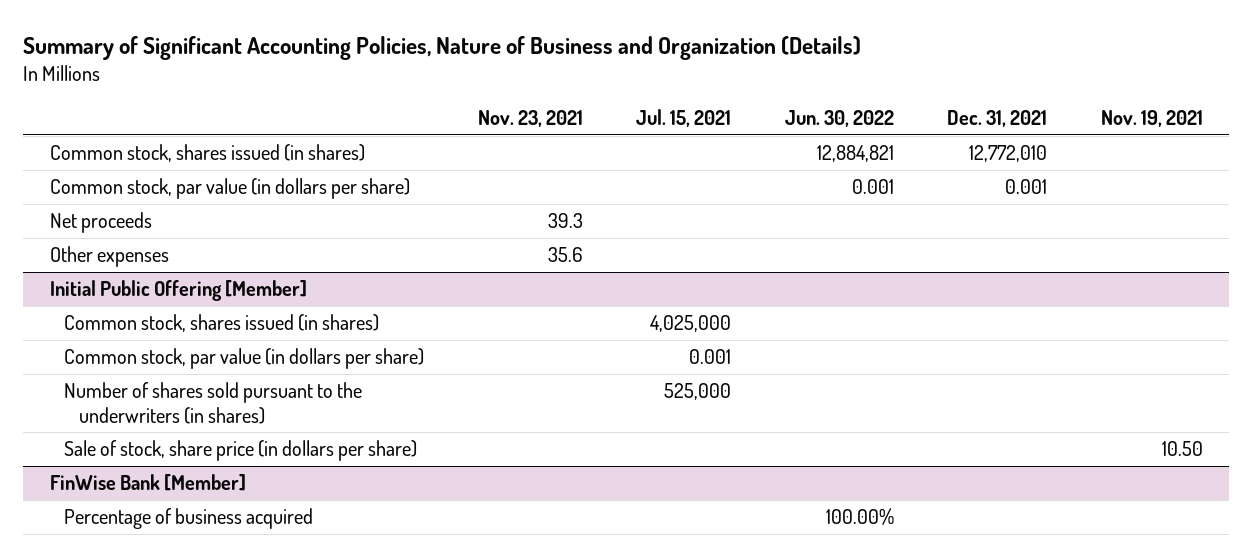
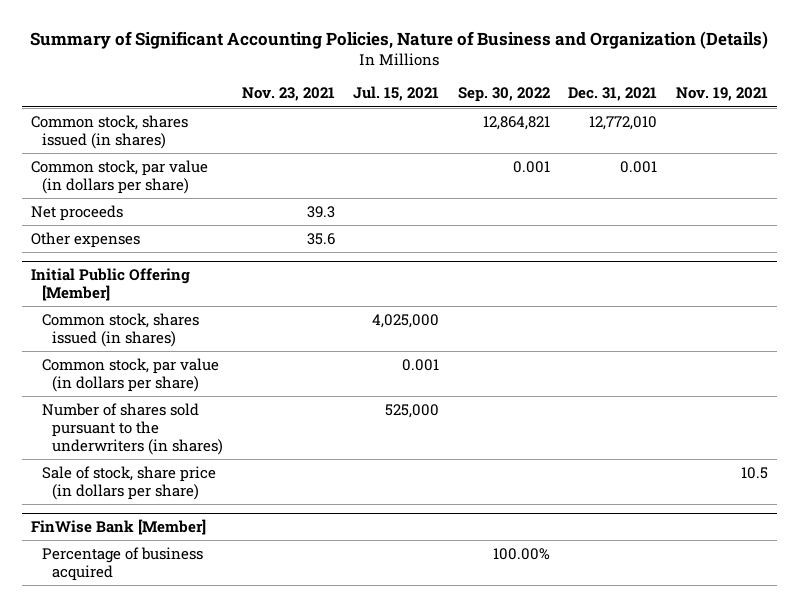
- | Nov. 23, 2021 | Jul. 15, 2021 | Jun. 30, 2022 | Dec. 31, 2021 | Nov. 19, 2021
+ | Nov. 23, 2021 | Jul. 15, 2021 | Sep. 30, 2022 | Dec. 31, 2021 | Nov. 19, 2021
@ Initial Public Offering [Member]
- Sale of stock, share price (in dollars per share) | | | | | 10.50
+ Sale of stock, share price (in dollars per share) | | | | | 10.5

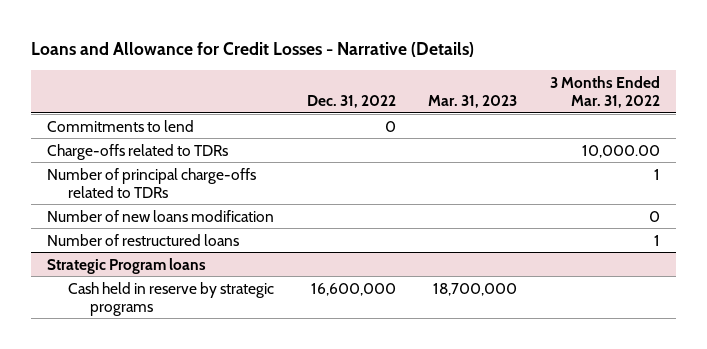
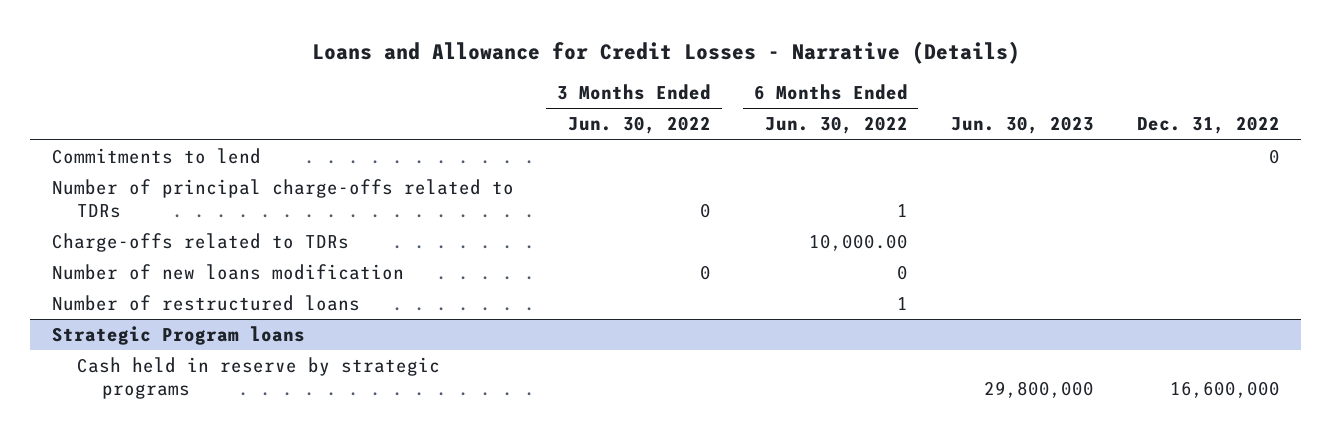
- | Dec. 31, 2022 | Mar. 31, 2023 | 3 Months Ended Mar. 31, 2022
+ | 3 Months Ended Jun. 30, 2022 | 6 Months Ended Jun. 30, 2022 | Jun. 30, 2023 | Dec. 31, 2022
moved down: Charge-offs related to TDRs | | 10,000.00 | |

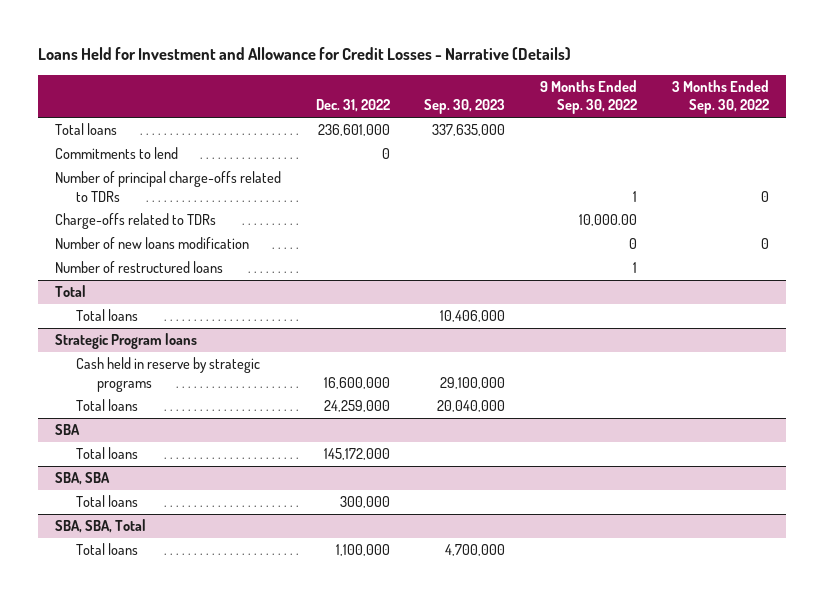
- Loans and Allowance for Credit Losses - Narrative (Details)
+ Loans Held for Investment and Allowance for Credit Losses - Narrative (Details)
- | 3 Months Ended Jun. 30, 2022 | 6 Months Ended Jun. 30, 2022 | Jun. 30, 2023 | Dec. 31, 2022
+ | Dec. 31, 2022 | Sep. 30, 2023 | 9 Months Ended Sep. 30, 2022 | 3 Months Ended Sep. 30, 2022
+ Total loans | 236,601,000 | 337,635,000 | |
+ Total
+ Total loans | | 10,406,000 | |
@ Strategic Program loans
+ Total loans | 24,259,000 | 20,040,000 | |
+ SBA
+ Total loans | 145,172,000 | | |
+ SBA, SBA
+ Total loans | 300,000 | | |
+ SBA, SBA, Total
+ Total loans | 1,100,000 | 4,700,000 | |

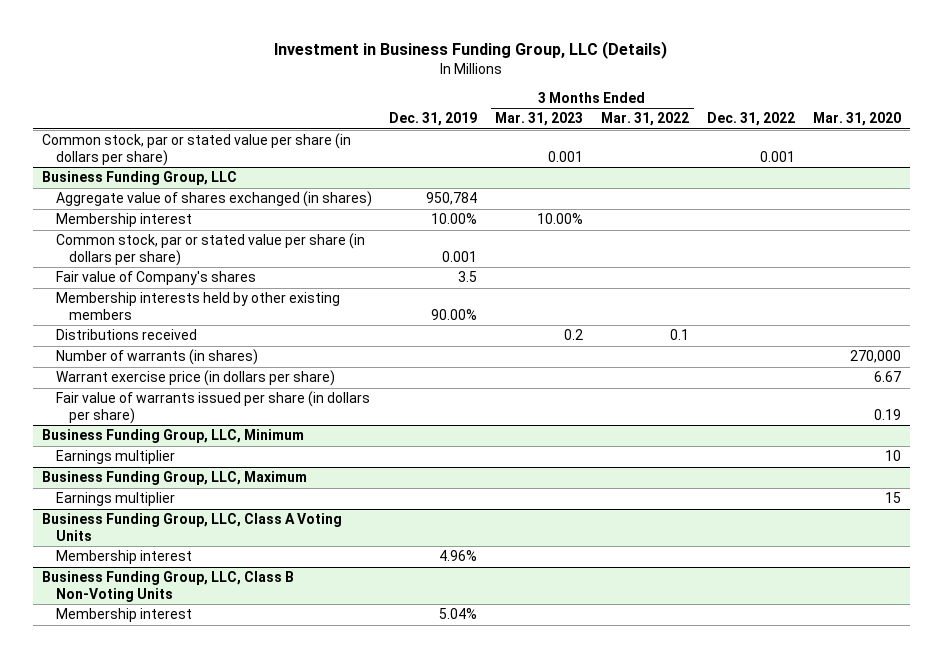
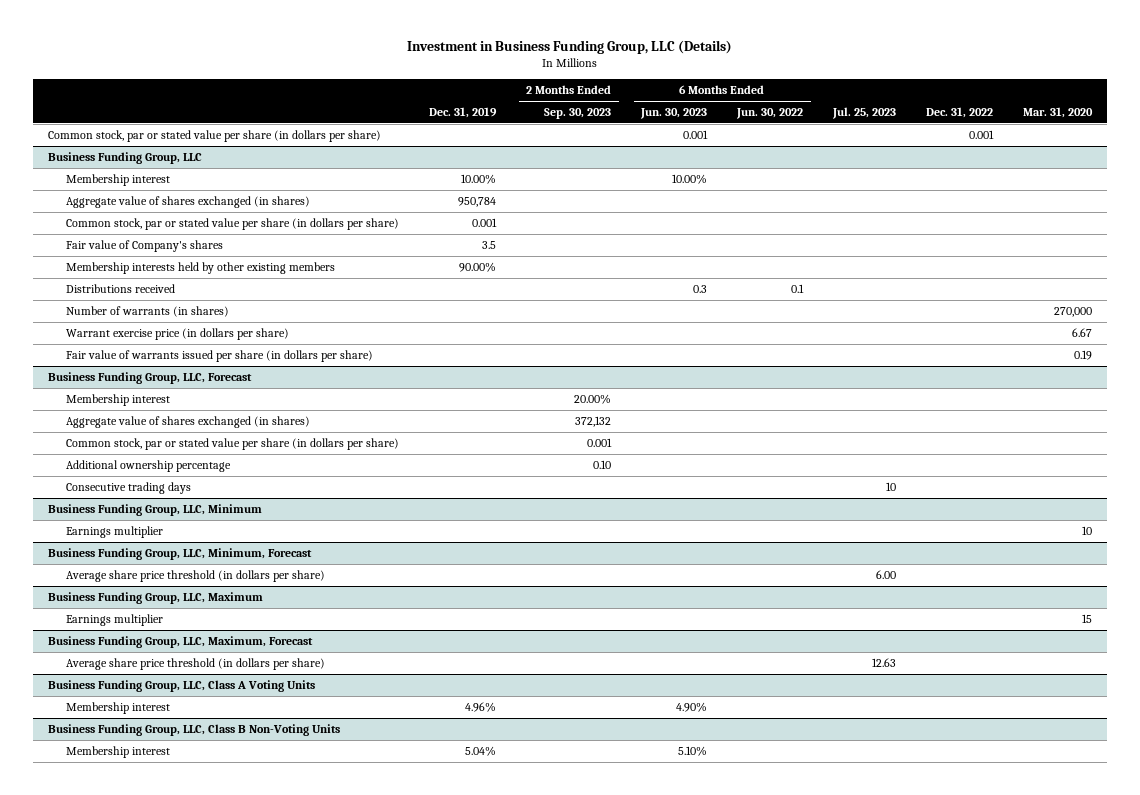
- | Dec. 31, 2019 | 3 Months Ended Mar. 31, 2023 | 3 Months Ended Mar. 31, 2022 | Dec. 31, 2022 | Mar. 31, 2020
+ | Dec. 31, 2019 | 2 Months Ended Sep. 30, 2023 | 6 Months Ended Jun. 30, 2023 | 6 Months Ended Jun. 30, 2022 | Jul. 25, 2023 | Dec. 31, 2022 | Mar. 31, 2020
@ Business Funding Group, LLC
moved down: Aggregate value of shares exchanged (in shares) | 950,784 | | | | | |
+ Business Funding Group, LLC, Forecast
+ Membership interest | | 20.00% | | | | |
+ Aggregate value of shares exchanged (in shares) | | 372,132 | | | | |
+ Common stock, par or stated value per share (in dollars per share) | | 0.001 | | | | |
+ Additional ownership percentage | | 0.10 | | | | |
+ Consecutive trading days | | | | | 10 | |
+ Business Funding Group, LLC, Minimum, Forecast
+ Average share price threshold (in dollars per share) | | | | | 6.00 | |
+ Business Funding Group, LLC, Maximum, Forecast
+ Average share price threshold (in dollars per share) | | | | | 12.63 | |

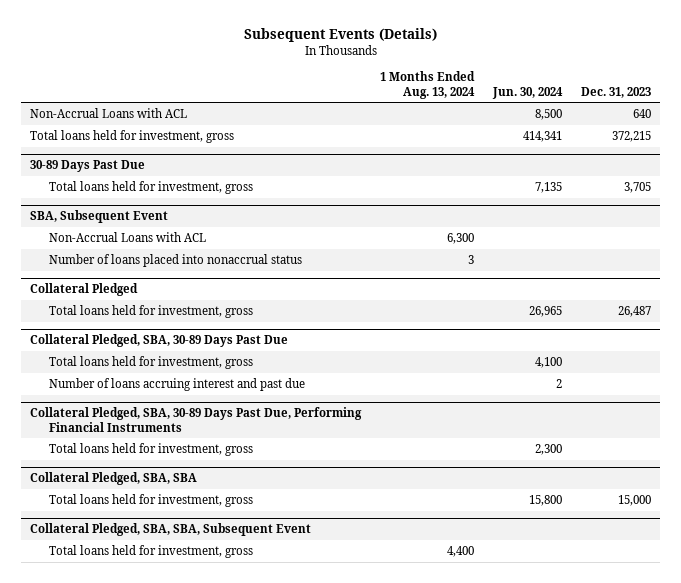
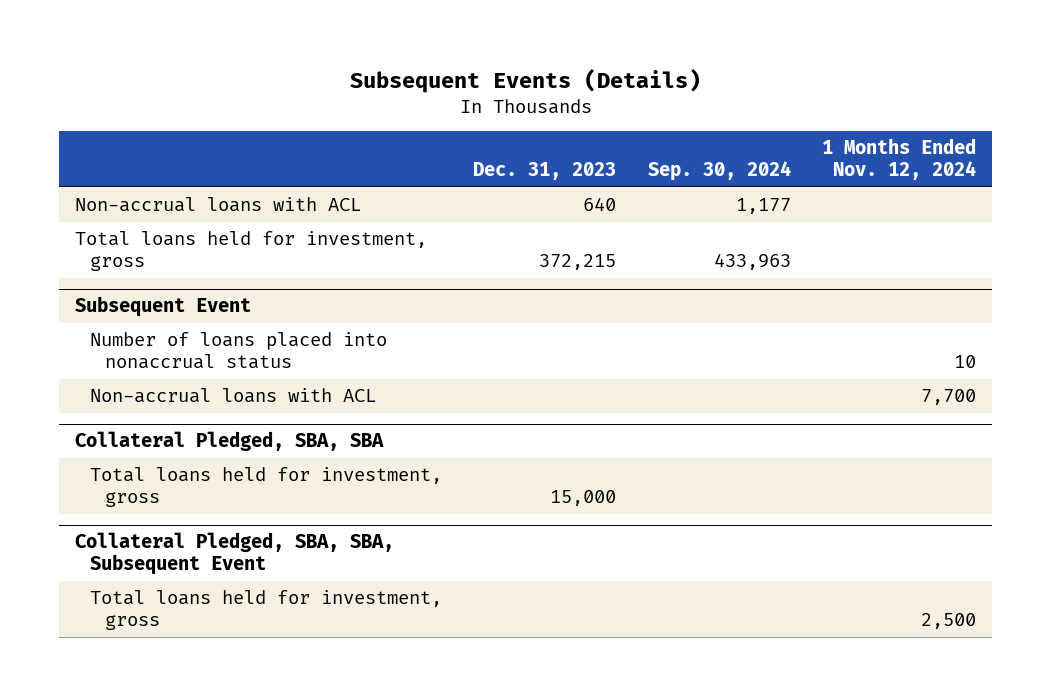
- | 1 Months Ended Aug. 13, 2024 | Jun. 30, 2024 | Dec. 31, 2023
+ | Dec. 31, 2023 | Sep. 30, 2024 | 1 Months Ended Nov. 12, 2024
- Non-Accrual Loans with ACL | | 8,500 | 640
+ Non-accrual loans with ACL | 640 | 1,177 |
- 30-89 Days Past Due
- Total loans held for investment, gross | | 7,135 | 3,705
- SBA, Subsequent Event
- Non-Accrual Loans with ACL | 6,300 | |
+ Subsequent Event
- Collateral Pledged
- Total loans held for investment, gross | | 26,965 | 26,487
- Collateral Pledged, SBA, 30-89 Days Past Due
- Total loans held for investment, gross | | 4,100 |
- Number of loans accruing interest and past due | | 2 |
- Collateral Pledged, SBA, 30-89 Days Past Due, Performing Financial Instruments
- Total loans held for investment, gross | | 2,300 |
+ Non-accrual loans with ACL | | | 7,700

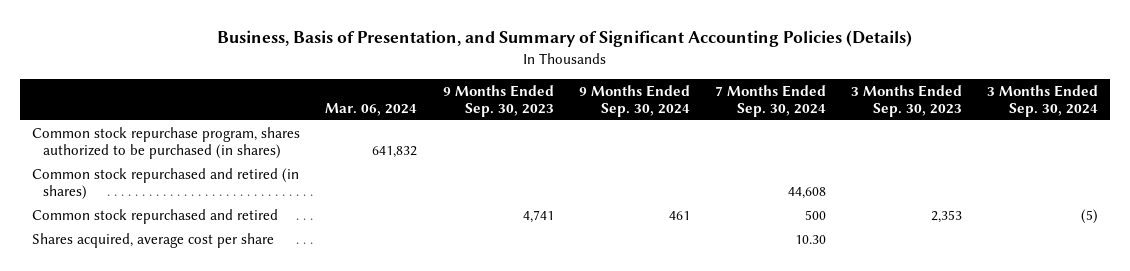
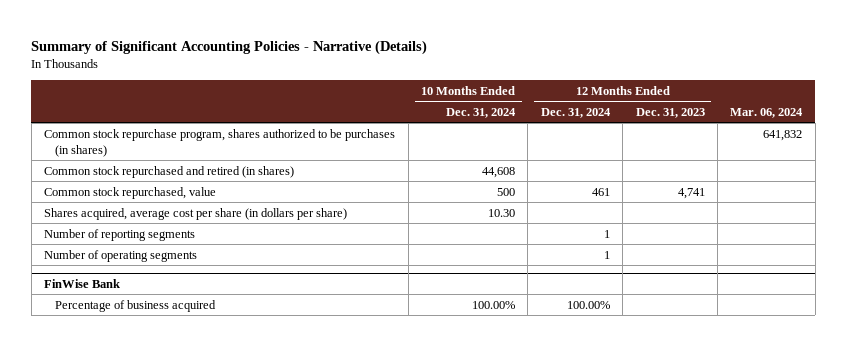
- Business, Basis of Presentation, and Summary of Significant Accounting Policies (Details)
+ Summary of Significant Accounting Policies - Narrative (Details)
- | Mar. 06, 2024 | 9 Months Ended Sep. 30, 2023 | 9 Months Ended Sep. 30, 2024 | 7 Months Ended Sep. 30, 2024 | 3 Months Ended Sep. 30, 2023 | 3 Months Ended Sep. 30, 2024
+ | 10 Months Ended Dec. 31, 2024 | 12 Months Ended Dec. 31, 2024 | 12 Months Ended Dec. 31, 2023 | Mar. 06, 2024
- Common stock repurchase program, shares authorized to be purchased (in shares) | 641,832 | | | | |
+ Common stock repurchase program, shares authorized to be purchases (in shares) | | | | 641,832
- Common stock repurchased and retired | | 4,741 | 461 | 500 | 2,353 | (5)
- Shares acquired, average cost per share | | | | 10.30 | |
+ Common stock repurchased, value | 500 | 461 | 4,741 |
+ Shares acquired, average cost per share (in dollars per share) | 10.30 | | |
+ Number of reporting segments | | 1 | |
+ Number of operating segments | | 1 | |
+ FinWise Bank
+ Percentage of business acquired | 100.00% | 100.00% | |

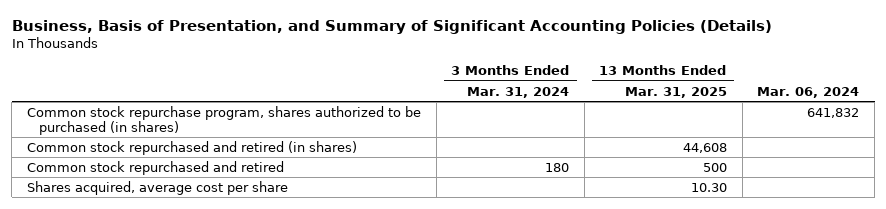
- Summary of Significant Accounting Policies - Narrative (Details)
+ Business, Basis of Presentation, and Summary of Significant Accounting Policies (Details)
- | 10 Months Ended Dec. 31, 2024 | 12 Months Ended Dec. 31, 2024 | 12 Months Ended Dec. 31, 2023 | Mar. 06, 2024
+ | 3 Months Ended Mar. 31, 2024 | 13 Months Ended Mar. 31, 2025 | Mar. 06, 2024
- Common stock repurchase program, shares authorized to be purchases (in shares) | | | | 641,832
+ Common stock repurchase program, shares authorized to be purchased (in shares) | | | 641,832
- Common stock repurchased, value | 500 | 461 | 4,741 |
- Shares acquired, average cost per share (in dollars per share) | 10.30 | | |
- Number of reporting segments | | 1 | |
- Number of operating segments | | 1 | |
- FinWise Bank
- Percentage of business acquired | 100.00% | 100.00% | |
+ Common stock repurchased and retired | 180 | 500 |
+ Shares acquired, average cost per share | | 10.30 |

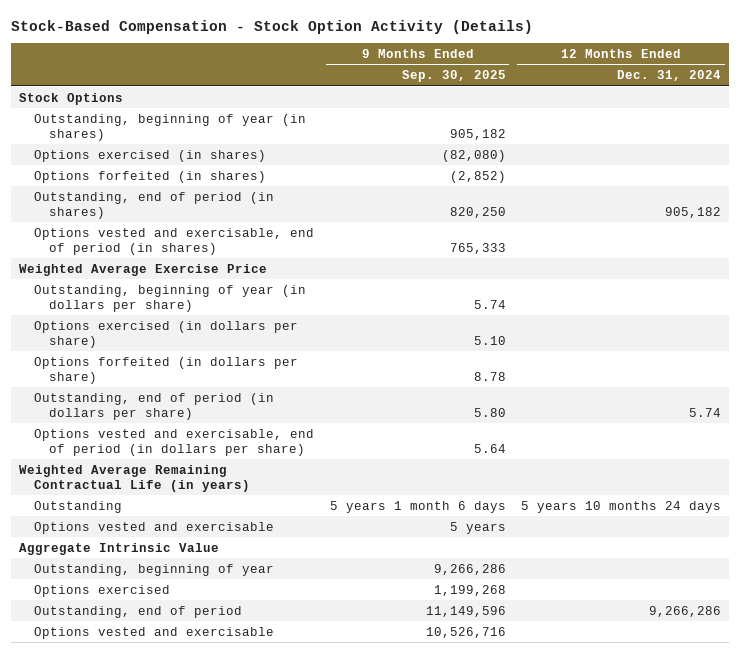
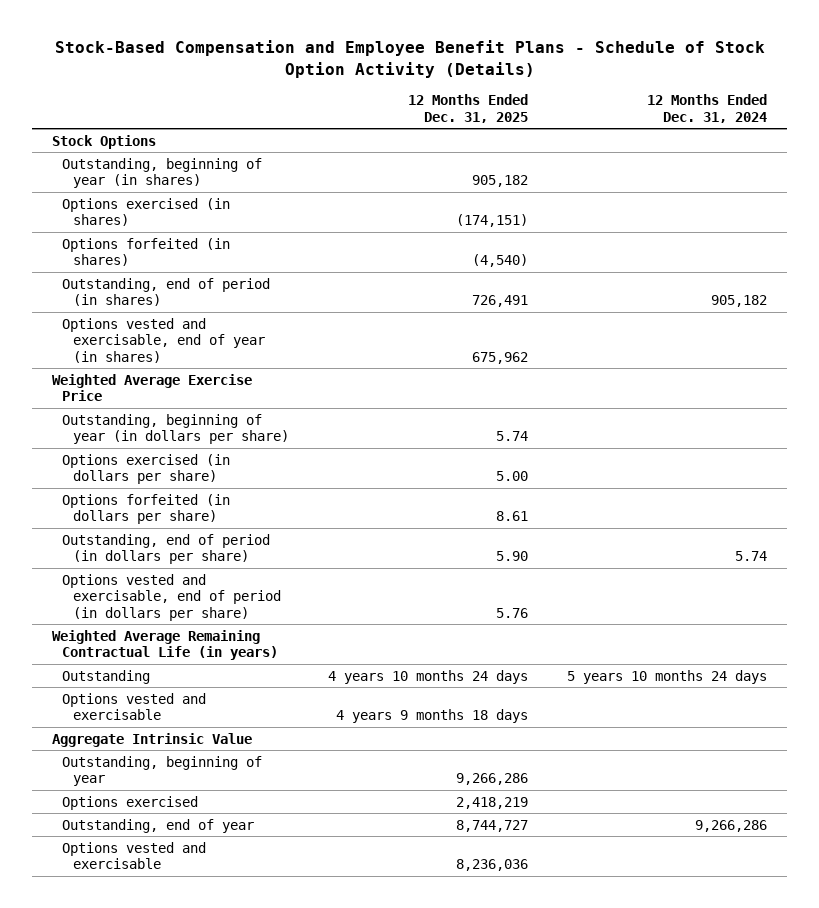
- Stock-Based Compensation - Stock Option Activity (Details)
+ Stock-Based Compensation and Employee Benefit Plans - Schedule of Stock Option Activity (Details)
- | 9 Months Ended Sep. 30, 2025 | 12 Months Ended Dec. 31, 2024
+ | 12 Months Ended Dec. 31, 2025 | 12 Months Ended Dec. 31, 2024
- Options vested and exercisable, end of period (in shares) | 765,333 |
+ Options vested and exercisable, end of year (in shares) | 675,962 |
- Outstanding, end of period | 11,149,596 | 9,266,286
+ Outstanding, end of year | 8,744,727 | 9,266,286

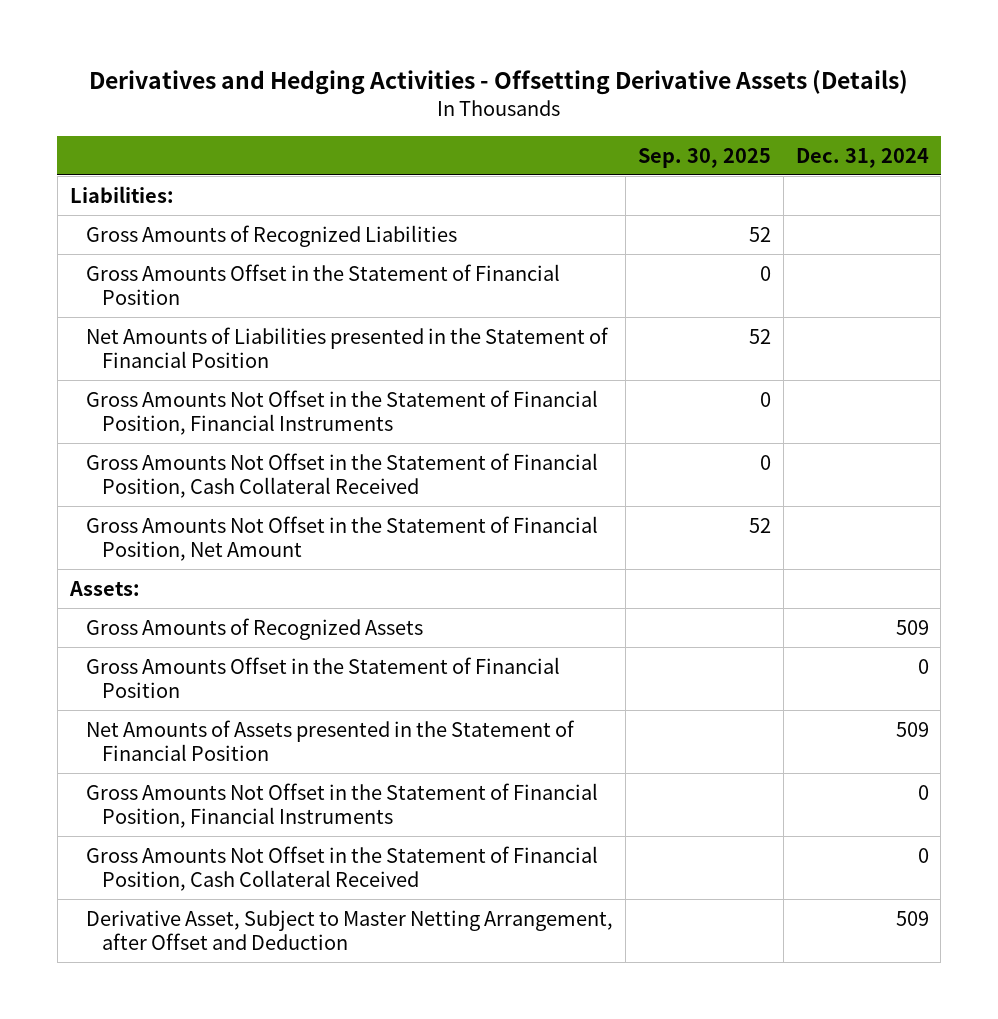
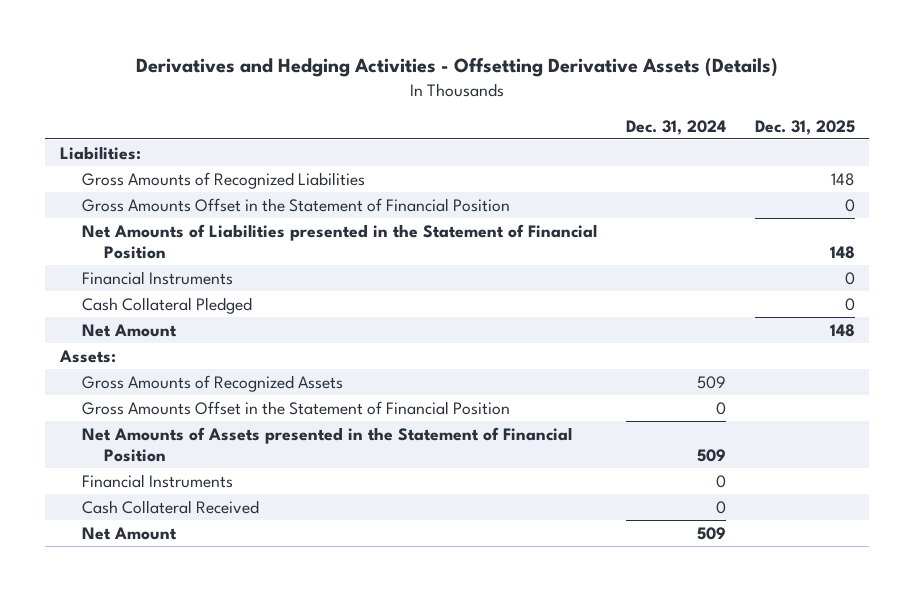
- | Sep. 30, 2025 | Dec. 31, 2024
+ | Dec. 31, 2024 | Dec. 31, 2025
- Gross Amounts Not Offset in the Statement of Financial Position, Financial Instruments | 0 |
- Gross Amounts Not Offset in the Statement of Financial Position, Cash Collateral Received | 0 |
- Gross Amounts Not Offset in the Statement of Financial Position, Net Amount | 52 |
+ Financial Instruments | | 0
+ Cash Collateral Pledged | | 0
+ Net Amount | | 148
- Gross Amounts Not Offset in the Statement of Financial Position, Financial Instruments | | 0
- Gross Amounts Not Offset in the Statement of Financial Position, Cash Collateral Received | | 0
- Derivative Asset, Subject to Master Netting Arrangement, after Offset and Deduction | | 509
+ Financial Instruments | 0 |
+ Cash Collateral Received | 0 |
+ Net Amount | 509 |

